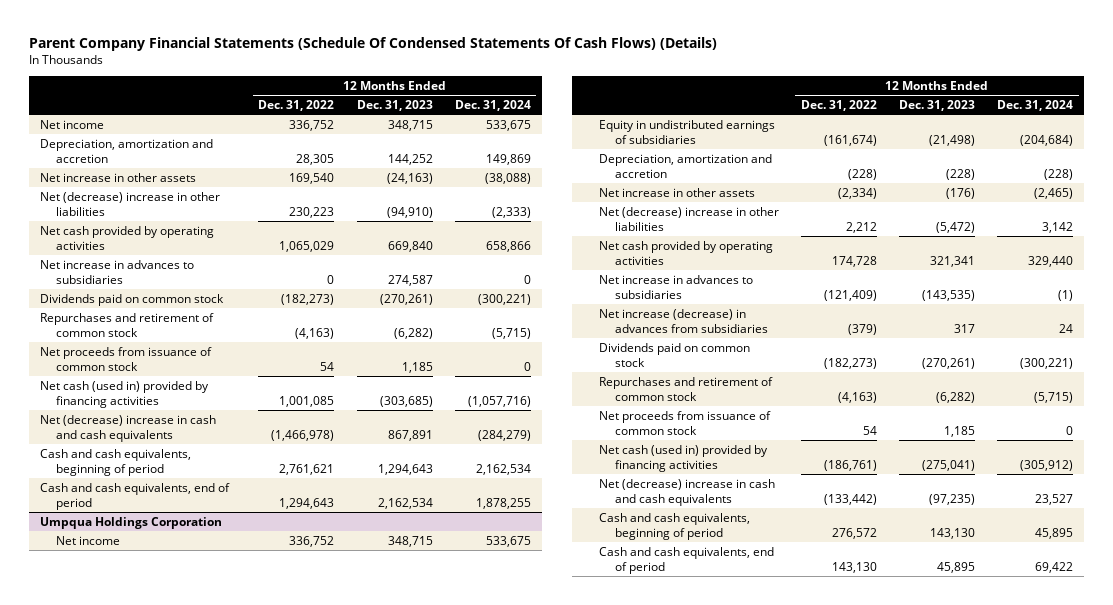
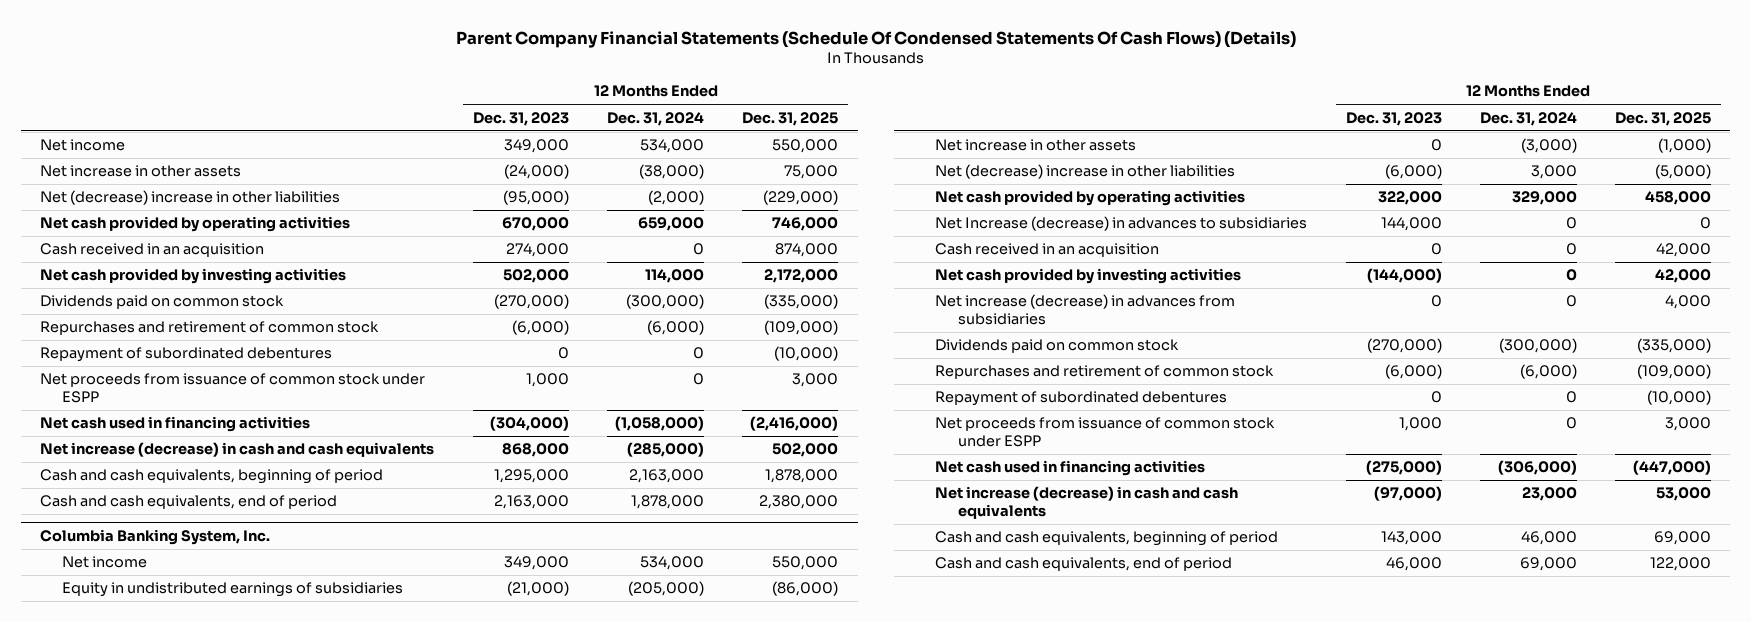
- | 12 Months Ended Dec. 31, 2022 | 12 Months Ended Dec. 31, 2023 | 12 Months Ended Dec. 31, 2024
+ | 12 Months Ended Dec. 31, 2023 | 12 Months Ended Dec. 31, 2024 | 12 Months Ended Dec. 31, 2025
- Net income | 336,752 | 348,715 | 533,675
- Depreciation, amortization and accretion | 28,305 | 144,252 | 149,869
- Net increase in other assets | 169,540 | (24,163) | (38,088)
- Net (decrease) increase in other liabilities | 230,223 | (94,910) | (2,333)
- Net cash provided by operating activities | 1,065,029 | 669,840 | 658,866
- Net increase in advances to subsidiaries | 0 | 274,587 | 0
- Dividends paid on common stock | (182,273) | (270,261) | (300,221)
- Repurchases and retirement of common stock | (4,163) | (6,282) | (5,715)
- Net proceeds from issuance of common stock | 54 | 1,185 | 0
- Net cash (used in) provided by financing activities | 1,001,085 | (303,685) | (1,057,716)
- Net (decrease) increase in cash and cash equivalents | (1,466,978) | 867,891 | (284,279)
- Cash and cash equivalents, beginning of period | 2,761,621 | 1,294,643 | 2,162,534
- Cash and cash equivalents, end of period | 1,294,643 | 2,162,534 | 1,878,255
- Umpqua Holdings Corporation
- Net income | 336,752 | 348,715 | 533,675
- Equity in undistributed earnings of subsidiaries | (161,674) | (21,498) | (204,684)
- Depreciation, amortization and accretion | (228) | (228) | (228)
- Net increase in other assets | (2,334) | (176) | (2,465)
- Net (decrease) increase in other liabilities | 2,212 | (5,472) | 3,142
- Net cash provided by operating activities | 174,728 | 321,341 | 329,440
- Net increase in advances to subsidiaries | (121,409) | (143,535) | (1)
- Net increase (decrease) in advances from subsidiaries | (379) | 317 | 24
- Dividends paid on common stock | (182,273) | (270,261) | (300,221)
- Repurchases and retirement of common stock | (4,163) | (6,282) | (5,715)
- Net proceeds from issuance of common stock | 54 | 1,185 | 0
- Net cash (used in) provided by financing activities | (186,761) | (275,041) | (305,912)
- Net (decrease) increase in cash and cash equivalents | (133,442) | (97,235) | 23,527
- Cash and cash equivalents, beginning of period | 276,572 | 143,130 | 45,895
- Cash and cash equivalents, end of period | 143,130 | 45,895 | 69,422
+ Net income | 349,000 | 534,000 | 550,000
+ Net increase in other assets | (24,000) | (38,000) | 75,000
+ Net (decrease) increase in other liabilities | (95,000) | (2,000) | (229,000)
+ Net cash provided by operating activities | 670,000 | 659,000 | 746,000
+ Cash received in an acquisition | 274,000 | 0 | 874,000
+ Net cash provided by investing activities | 502,000 | 114,000 | 2,172,000
+ Dividends paid on common stock | (270,000) | (300,000) | (335,000)
+ Repurchases and retirement of common stock | (6,000) | (6,000) | (109,000)
+ Repayment of subordinated debentures | 0 | 0 | (10,000)
+ Net proceeds from issuance of common stock under ESPP | 1,000 | 0 | 3,000
+ Net cash used in financing activities | (304,000) | (1,058,000) | (2,416,000)
+ Net increase (decrease) in cash and cash equivalents | 868,000 | (285,000) | 502,000
+ Cash and cash equivalents, beginning of period | 1,295,000 | 2,163,000 | 1,878,000
+ Cash and cash equivalents, end of period | 2,163,000 | 1,878,000 | 2,380,000
+ Columbia Banking System, Inc.
+ Net income | 349,000 | 534,000 | 550,000
+ Equity in undistributed earnings of subsidiaries | (21,000) | (205,000) | (86,000)
+ Net increase in other assets | 0 | (3,000) | (1,000)
+ Net (decrease) increase in other liabilities | (6,000) | 3,000 | (5,000)
+ Net cash provided by operating activities | 322,000 | 329,000 | 458,000
+ Net Increase (decrease) in advances to subsidiaries | 144,000 | 0 | 0
+ Cash received in an acquisition | 0 | 0 | 42,000
+ Net cash provided by investing activities | (144,000) | 0 | 42,000
+ Net increase (decrease) in advances from subsidiaries | 0 | 0 | 4,000
+ Dividends paid on common stock | (270,000) | (300,000) | (335,000)
+ Repurchases and retirement of common stock | (6,000) | (6,000) | (109,000)
+ Repayment of subordinated debentures | 0 | 0 | (10,000)
+ Net proceeds from issuance of common stock under ESPP | 1,000 | 0 | 3,000
+ Net cash used in financing activities | (275,000) | (306,000) | (447,000)
+ Net increase (decrease) in cash and cash equivalents | (97,000) | 23,000 | 53,000
+ Cash and cash equivalents, beginning of period | 143,000 | 46,000 | 69,000
+ Cash and cash equivalents, end of period | 46,000 | 69,000 | 122,000

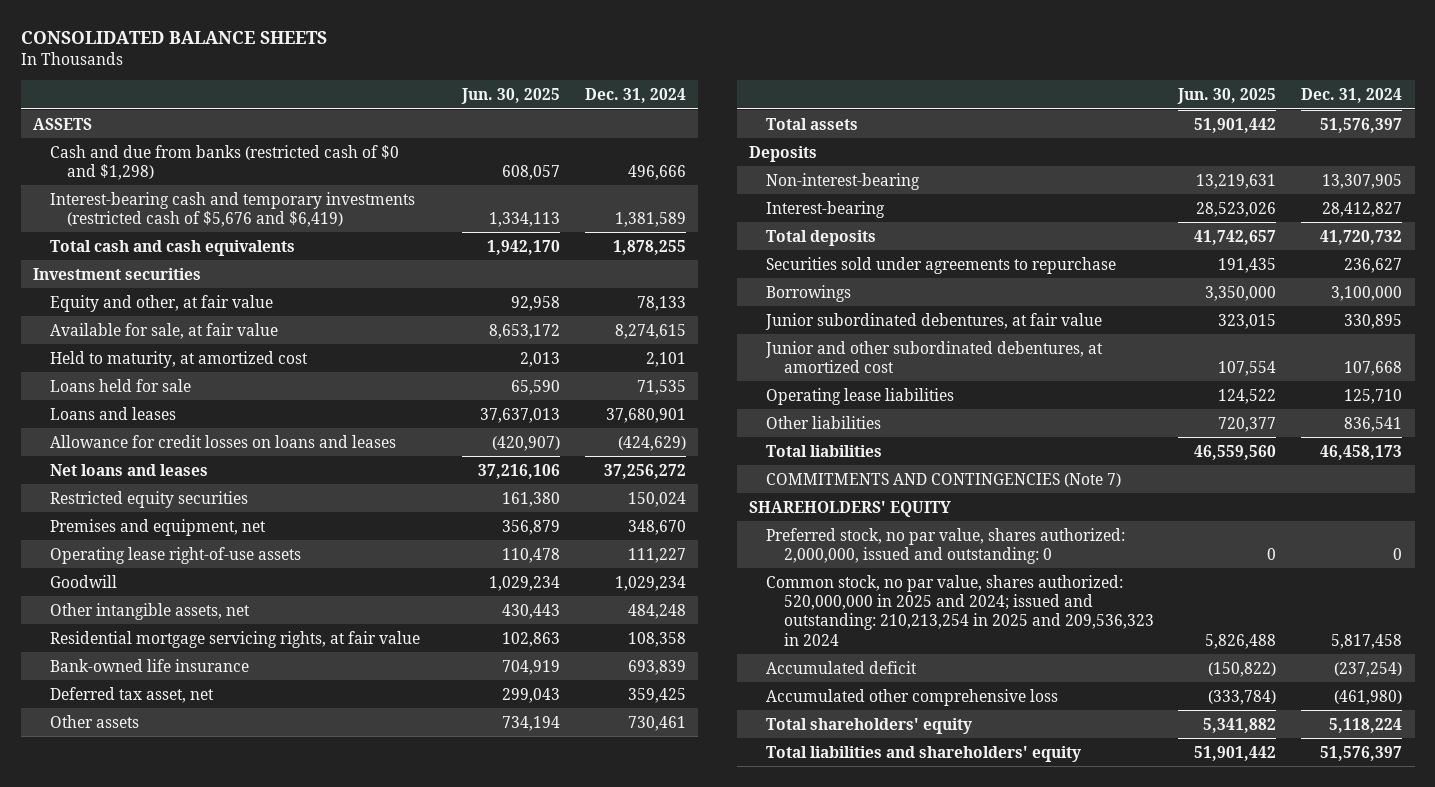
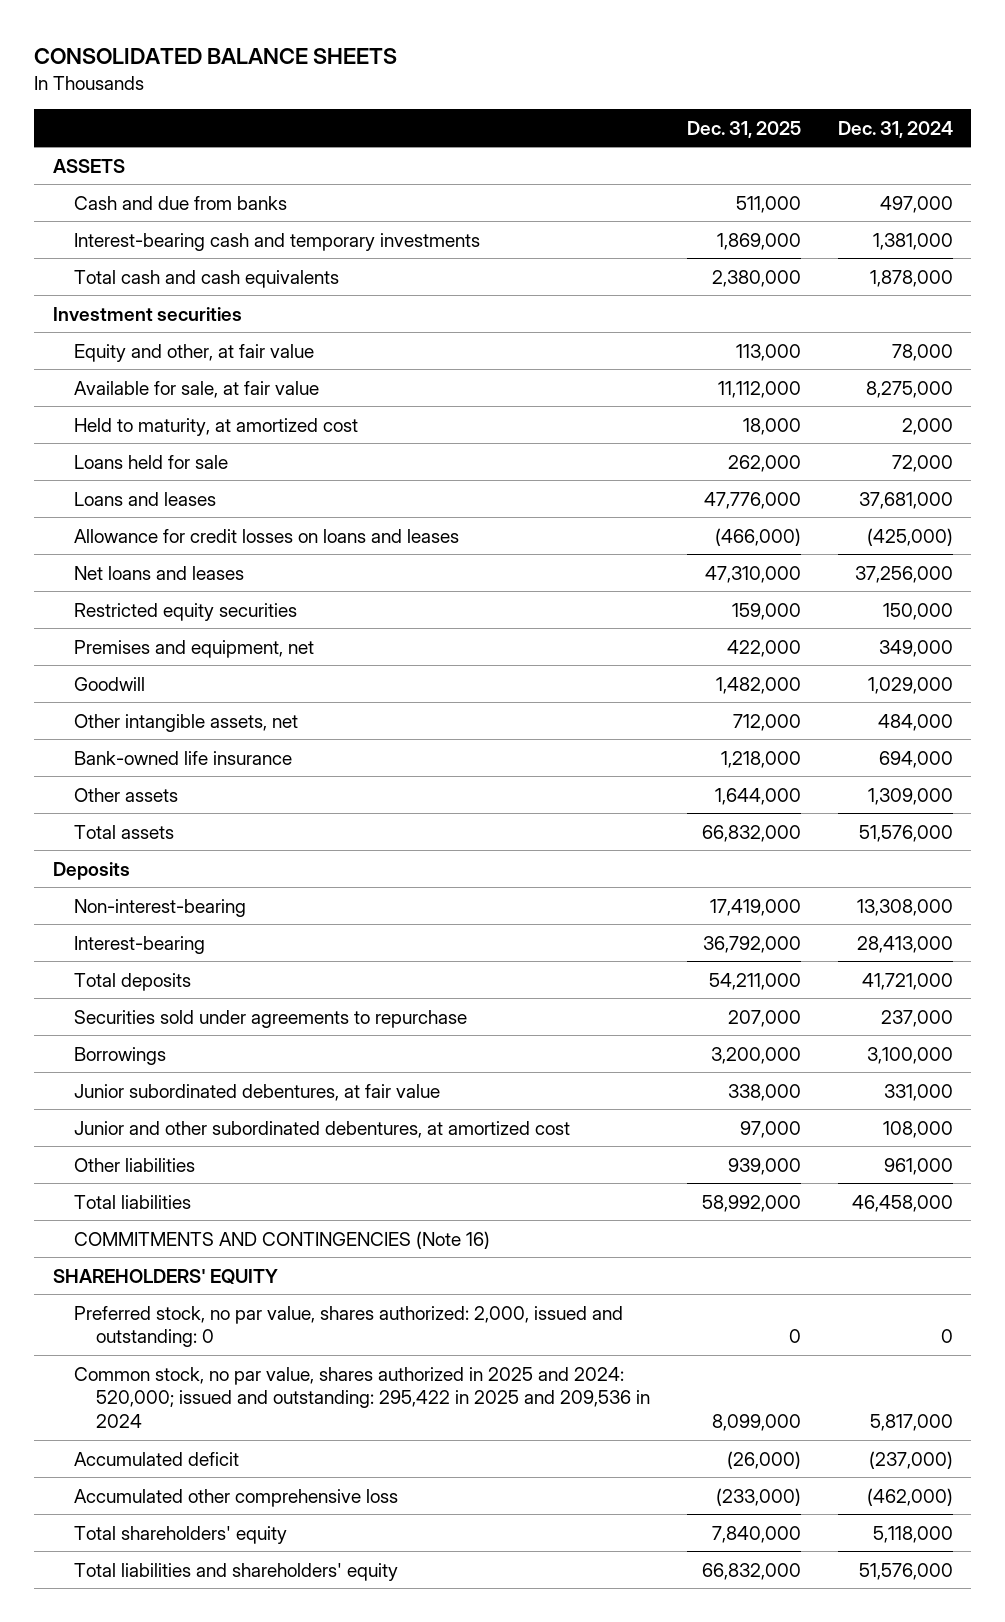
- | Jun. 30, 2025 | Dec. 31, 2024
+ | Dec. 31, 2025 | Dec. 31, 2024
- Cash and due from banks (restricted cash of $0 and $1,298) | 608,057 | 496,666
- Interest-bearing cash and temporary investments (restricted cash of $5,676 and $6,419) | 1,334,113 | 1,381,589
- Total cash and cash equivalents | 1,942,170 | 1,878,255
+ Cash and due from banks | 511,000 | 497,000
+ Interest-bearing cash and temporary investments | 1,869,000 | 1,381,000
+ Total cash and cash equivalents | 2,380,000 | 1,878,000
- Equity and other, at fair value | 92,958 | 78,133
- Available for sale, at fair value | 8,653,172 | 8,274,615
- Held to maturity, at amortized cost | 2,013 | 2,101
- Loans held for sale | 65,590 | 71,535
- Loans and leases | 37,637,013 | 37,680,901
- Allowance for credit losses on loans and leases | (420,907) | (424,629)
- Net loans and leases | 37,216,106 | 37,256,272
- Restricted equity securities | 161,380 | 150,024
- Premises and equipment, net | 356,879 | 348,670
- Operating lease right-of-use assets | 110,478 | 111,227
- Goodwill | 1,029,234 | 1,029,234
- Other intangible assets, net | 430,443 | 484,248
- Residential mortgage servicing rights, at fair value | 102,863 | 108,358
- Bank-owned life insurance | 704,919 | 693,839
- Deferred tax asset, net | 299,043 | 359,425
- Other assets | 734,194 | 730,461
- Total assets | 51,901,442 | 51,576,397
+ Equity and other, at fair value | 113,000 | 78,000
+ Available for sale, at fair value | 11,112,000 | 8,275,000
+ Held to maturity, at amortized cost | 18,000 | 2,000
+ Loans held for sale | 262,000 | 72,000
+ Loans and leases | 47,776,000 | 37,681,000
+ Allowance for credit losses on loans and leases | (466,000) | (425,000)
+ Net loans and leases | 47,310,000 | 37,256,000
+ Restricted equity securities | 159,000 | 150,000
+ Premises and equipment, net | 422,000 | 349,000
+ Goodwill | 1,482,000 | 1,029,000
+ Other intangible assets, net | 712,000 | 484,000
+ Bank-owned life insurance | 1,218,000 | 694,000
+ Other assets | 1,644,000 | 1,309,000
+ Total assets | 66,832,000 | 51,576,000
- Non-interest-bearing | 13,219,631 | 13,307,905
- Interest-bearing | 28,523,026 | 28,412,827
- Total deposits | 41,742,657 | 41,720,732
- Securities sold under agreements to repurchase | 191,435 | 236,627
+ Non-interest-bearing | 17,419,000 | 13,308,000
+ Interest-bearing | 36,792,000 | 28,413,000
+ Total deposits | 54,211,000 | 41,721,000
+ Securities sold under agreements to repurchase | 207,000 | 237,000
- Junior subordinated debentures, at fair value | 323,015 | 330,895
- Junior and other subordinated debentures, at amortized cost | 107,554 | 107,668
- Operating lease liabilities | 124,522 | 125,710
- Other liabilities | 720,377 | 836,541
- Total liabilities | 46,559,560 | 46,458,173
- COMMITMENTS AND CONTINGENCIES (Note 7)
+ Junior subordinated debentures, at fair value | 338,000 | 331,000
+ Junior and other subordinated debentures, at amortized cost | 97,000 | 108,000
+ Other liabilities | 939,000 | 961,000
+ Total liabilities | 58,992,000 | 46,458,000
+ COMMITMENTS AND CONTINGENCIES (Note 16)
- Preferred stock, no par value, shares authorized: 2,000,000, issued and outstanding: 0 | 0 | 0
- Common stock, no par value, shares authorized: 520,000,000 in 2025 and 2024; issued and outstanding: 210,213,254 in 2025 and 209,536,323 in 2024 | 5,826,488 | 5,817,458
- Accumulated deficit | (150,822) | (237,254)
- Accumulated other comprehensive loss | (333,784) | (461,980)
- Total shareholders' equity | 5,341,882 | 5,118,224
- Total liabilities and shareholders' equity | 51,901,442 | 51,576,397
+ Preferred stock, no par value, shares authorized: 2,000, issued and outstanding: 0 | 0 | 0
+ Common stock, no par value, shares authorized in 2025 and 2024: 520,000; issued and outstanding: 295,422 in 2025 and 209,536 in 2024 | 8,099,000 | 5,817,000
+ Accumulated deficit | (26,000) | (237,000)
+ Accumulated other comprehensive loss | (233,000) | (462,000)
+ Total shareholders' equity | 7,840,000 | 5,118,000
+ Total liabilities and shareholders' equity | 66,832,000 | 51,576,000

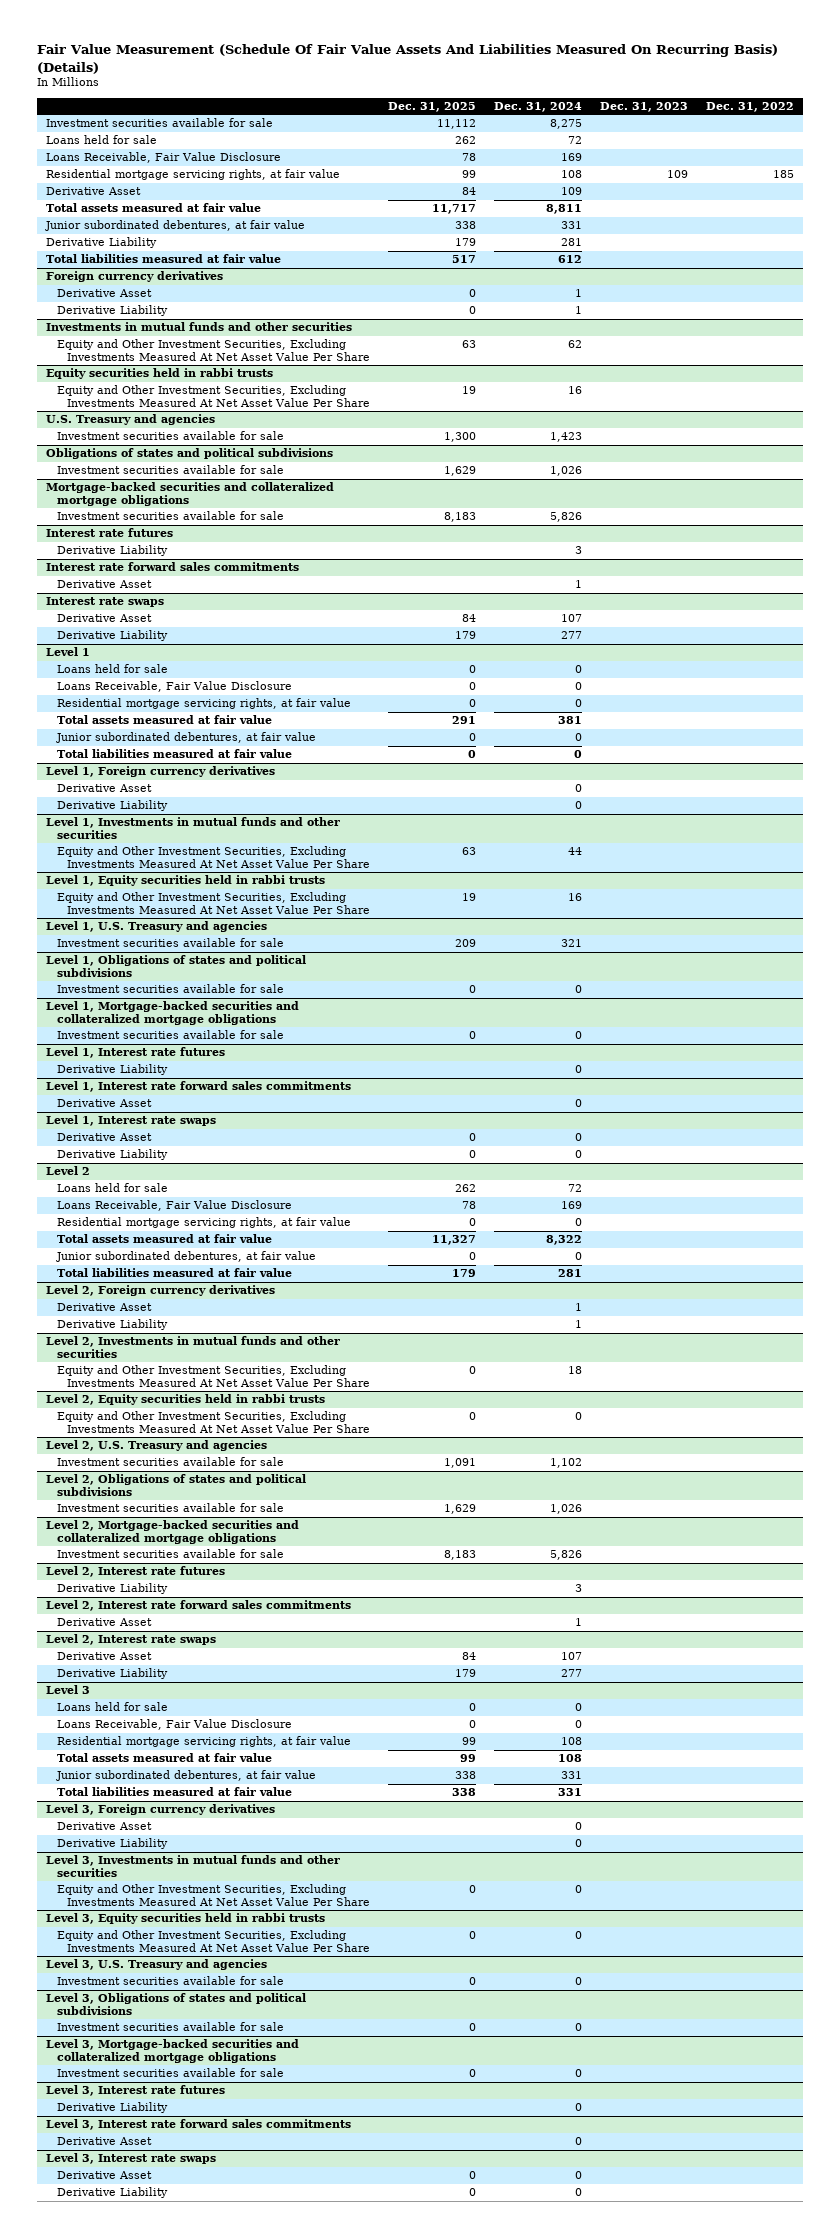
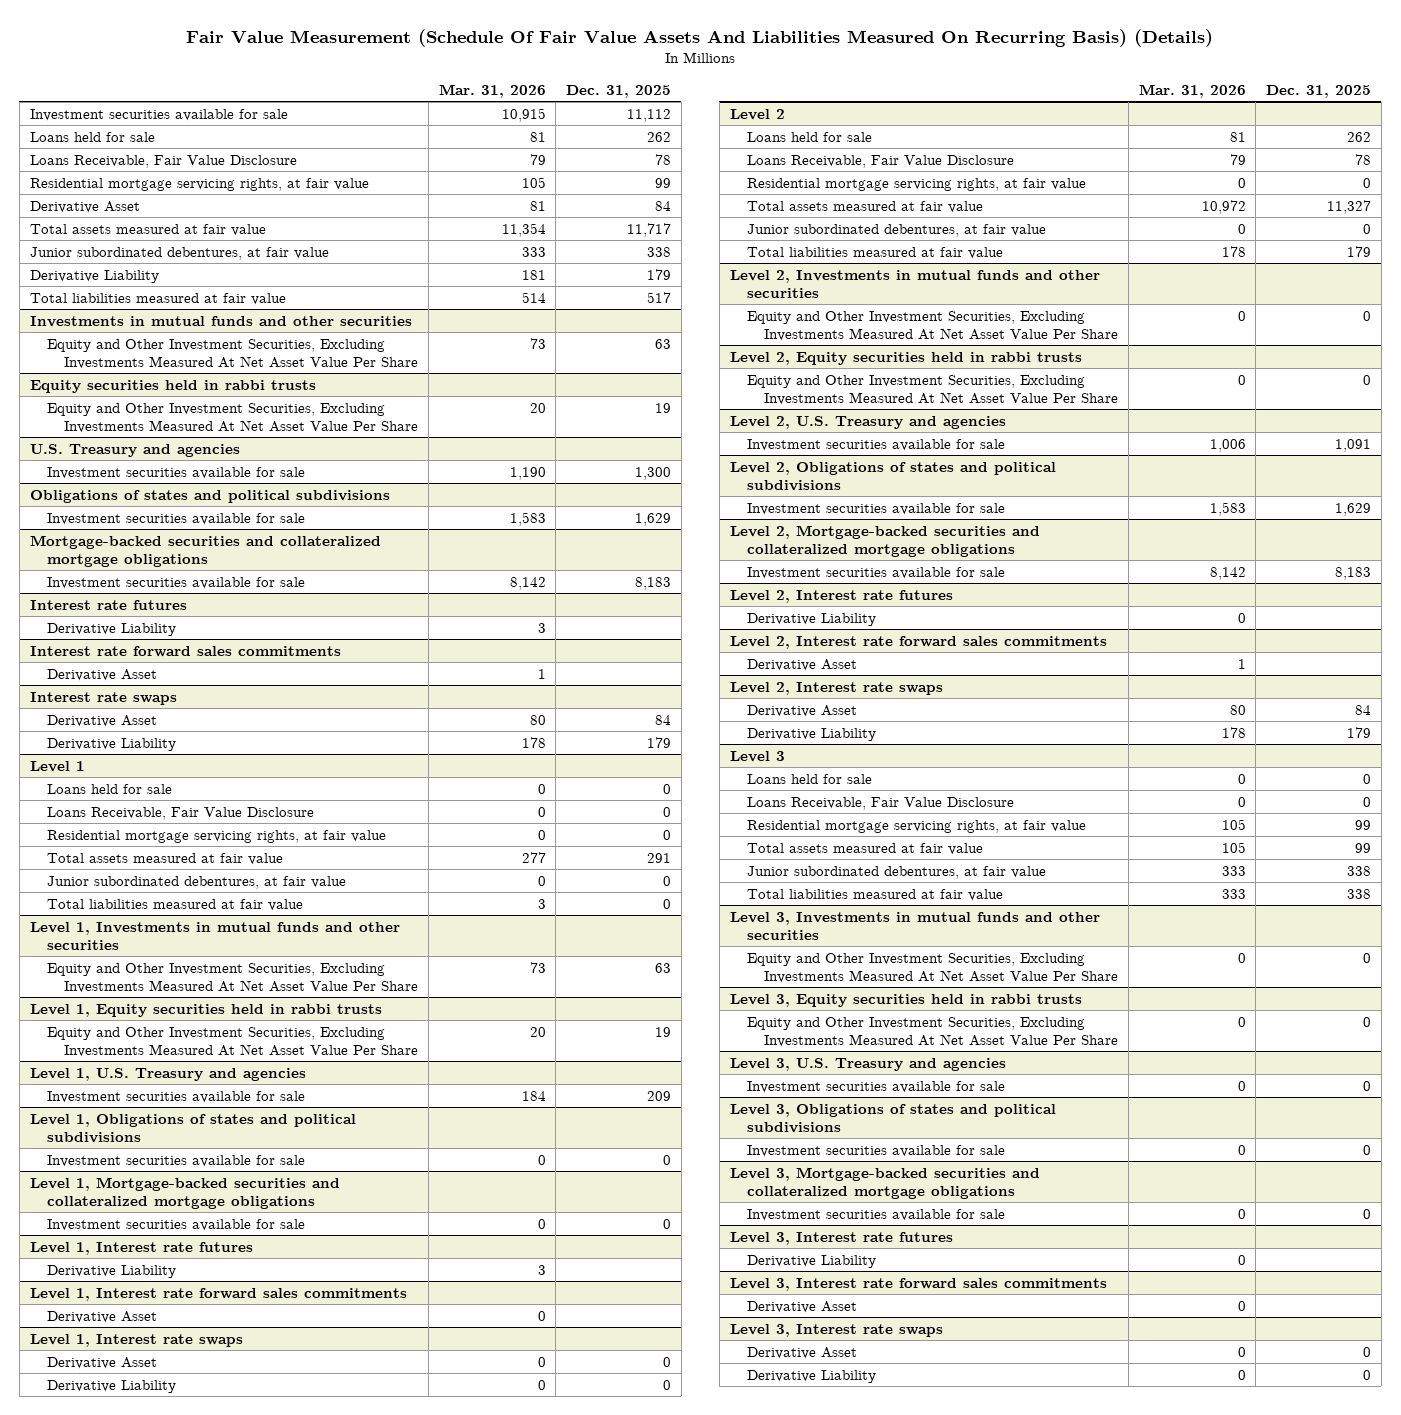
- | Dec. 31, 2025 | Dec. 31, 2024 | Dec. 31, 2023 | Dec. 31, 2022
+ | Mar. 31, 2026 | Dec. 31, 2025
- Foreign currency derivatives
- Derivative Asset | 0 | 1 | |
- Derivative Liability | 0 | 1 | |
- Level 1, Foreign currency derivatives
- Derivative Asset | | 0 | |
- Derivative Liability | | 0 | |
- Level 2, Foreign currency derivatives
- Derivative Asset | | 1 | |
- Derivative Liability | | 1 | |
- Level 3, Foreign currency derivatives
- Derivative Asset | | 0 | |
- Derivative Liability | | 0 | |

